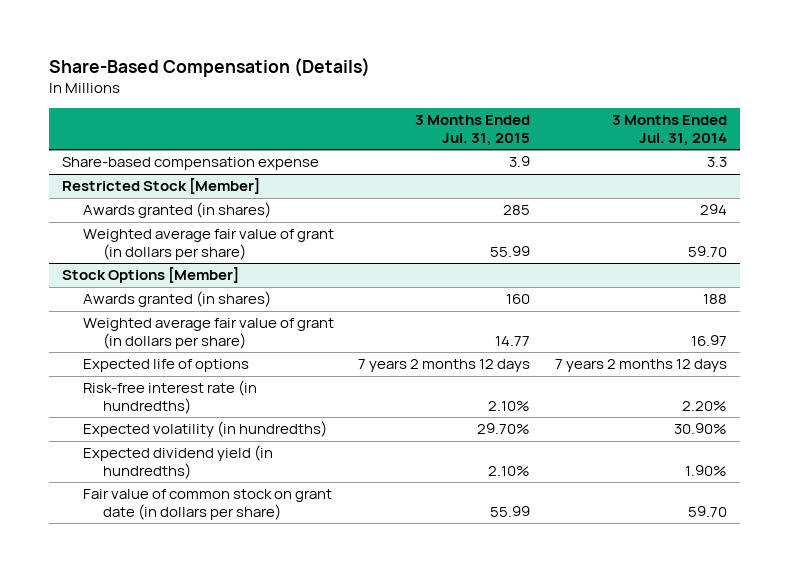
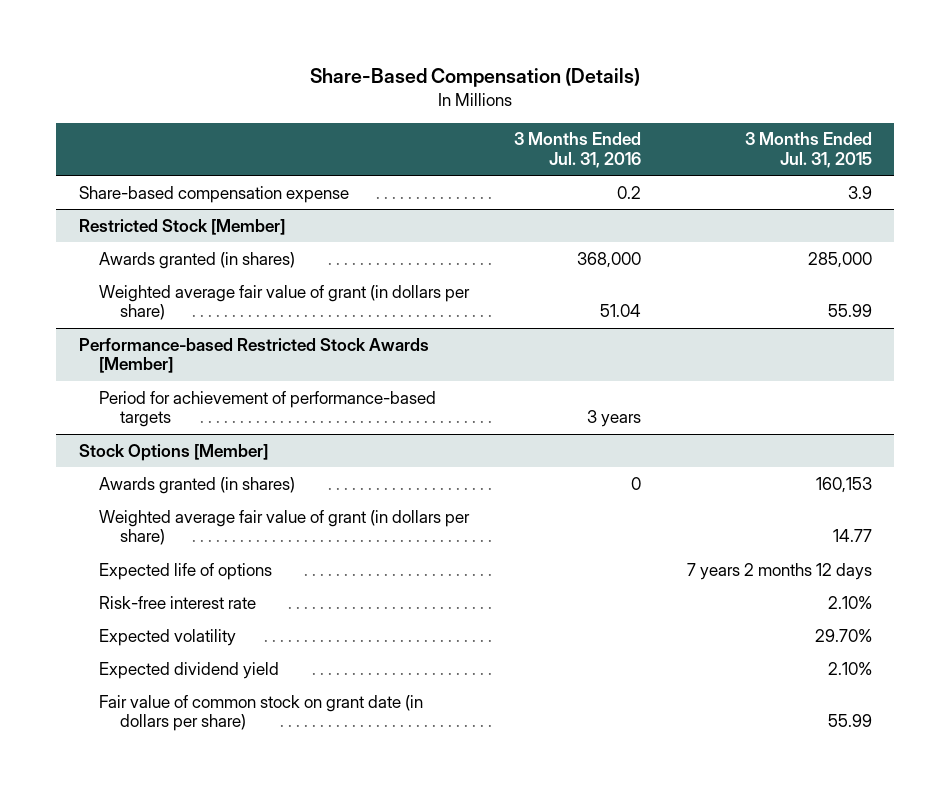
- | 3 Months Ended Jul. 31, 2015 | 3 Months Ended Jul. 31, 2014
+ | 3 Months Ended Jul. 31, 2016 | 3 Months Ended Jul. 31, 2015
@ Restricted Stock [Member]
- Awards granted (in shares) | 285 | 294
+ Awards granted (in shares) | 368,000 | 285,000
+ Performance-based Restricted Stock Awards [Member]
+ Period for achievement of performance-based targets | 3 years |
@ Stock Options [Member]
- Awards granted (in shares) | 160 | 188
+ Awards granted (in shares) | 0 | 160,153
- Risk-free interest rate (in hundredths) | 2.10% | 2.20%
- Expected volatility (in hundredths) | 29.70% | 30.90%
- Expected dividend yield (in hundredths) | 2.10% | 1.90%
+ Risk-free interest rate | | 2.10%
+ Expected volatility | | 29.70%
+ Expected dividend yield | | 2.10%

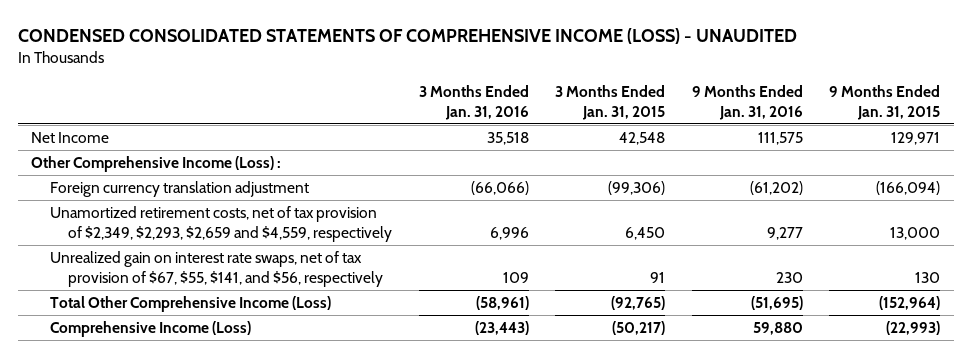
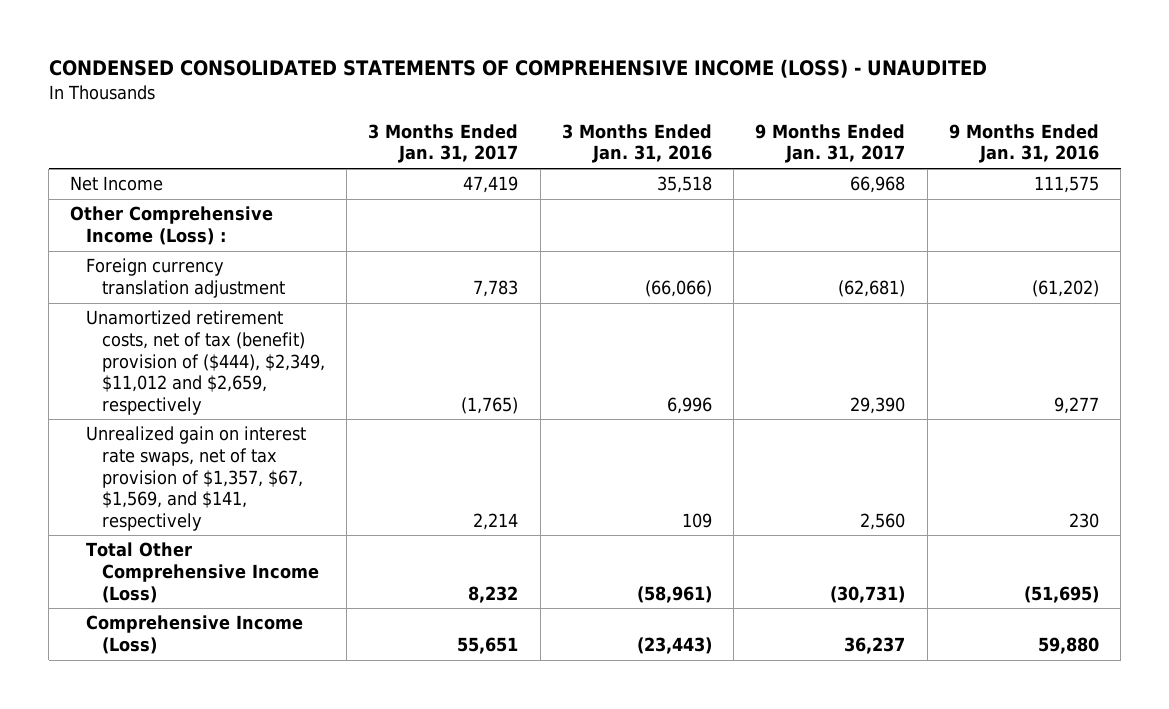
- | 3 Months Ended Jan. 31, 2016 | 3 Months Ended Jan. 31, 2015 | 9 Months Ended Jan. 31, 2016 | 9 Months Ended Jan. 31, 2015
+ | 3 Months Ended Jan. 31, 2017 | 3 Months Ended Jan. 31, 2016 | 9 Months Ended Jan. 31, 2017 | 9 Months Ended Jan. 31, 2016
- Unamortized retirement costs, net of tax provision of $2,349, $2,293, $2,659 and $4,559, respectively | 6,996 | 6,450 | 9,277 | 13,000
- Unrealized gain on interest rate swaps, net of tax provision of $67, $55, $141, and $56, respectively | 109 | 91 | 230 | 130
+ Unamortized retirement costs, net of tax (benefit) provision of ($444), $2,349, $11,012 and $2,659, respectively | (1,765) | 6,996 | 29,390 | 9,277
+ Unrealized gain on interest rate swaps, net of tax provision of $1,357, $67, $1,569, and $141, respectively | 2,214 | 109 | 2,560 | 230

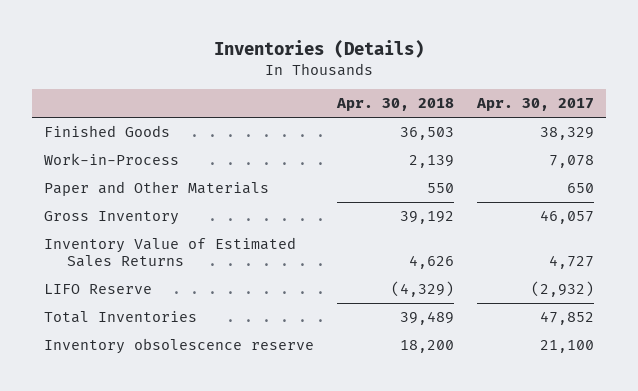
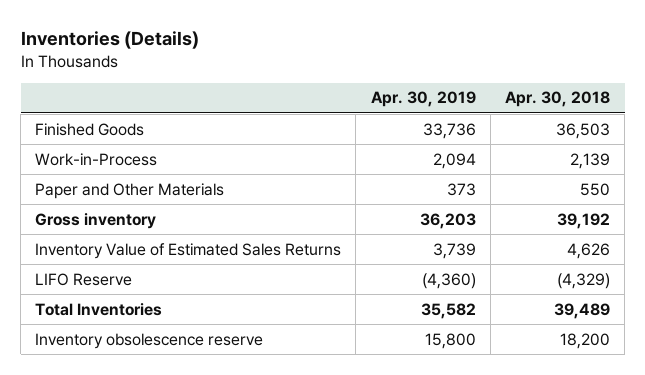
- | Apr. 30, 2018 | Apr. 30, 2017
+ | Apr. 30, 2019 | Apr. 30, 2018
- Gross Inventory | 39,192 | 46,057
+ Gross inventory | 36,203 | 39,192

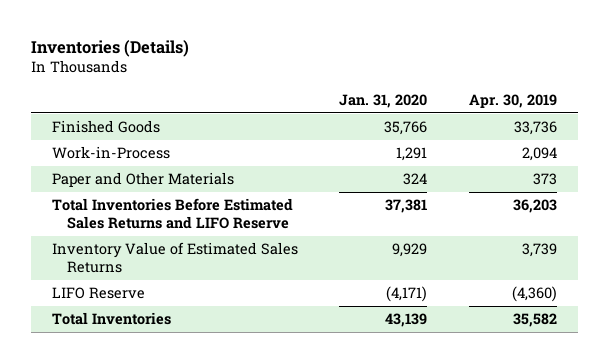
- | Apr. 30, 2019 | Apr. 30, 2018
+ | Jan. 31, 2020 | Apr. 30, 2019
- Gross inventory | 36,203 | 39,192
+ Total Inventories Before Estimated Sales Returns and LIFO Reserve | 37,381 | 36,203
- Inventory obsolescence reserve | 15,800 | 18,200

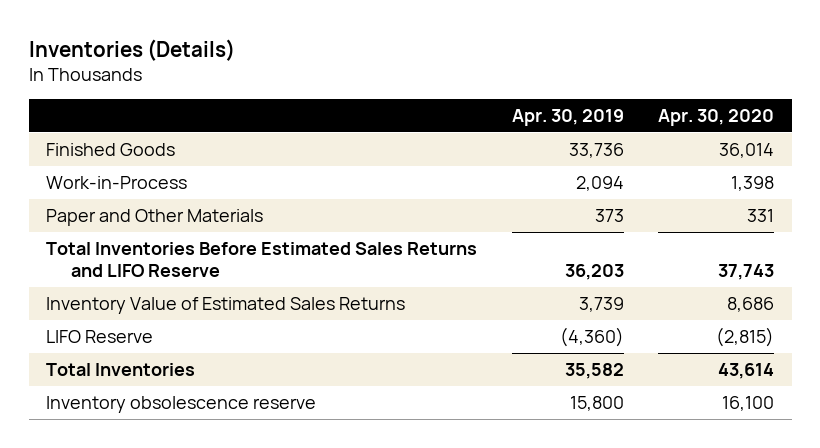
- | Jan. 31, 2020 | Apr. 30, 2019
+ | Apr. 30, 2019 | Apr. 30, 2020
+ Inventory obsolescence reserve | 15,800 | 16,100

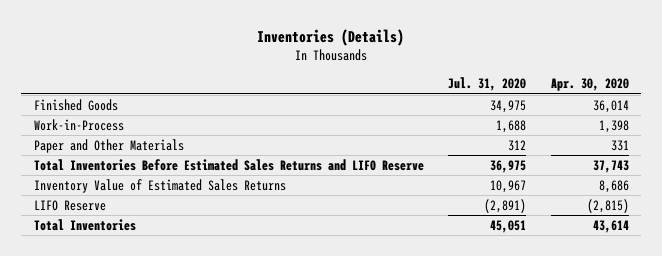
- | Apr. 30, 2019 | Apr. 30, 2020
+ | Jul. 31, 2020 | Apr. 30, 2020
- Inventory obsolescence reserve | 15,800 | 16,100

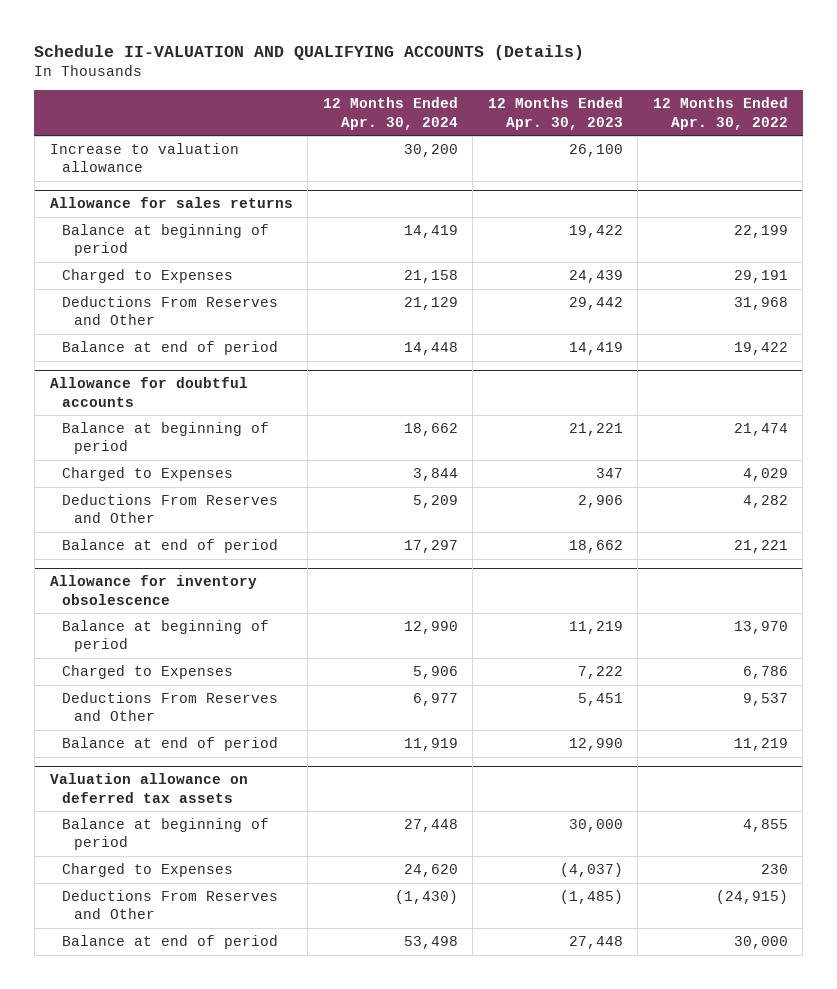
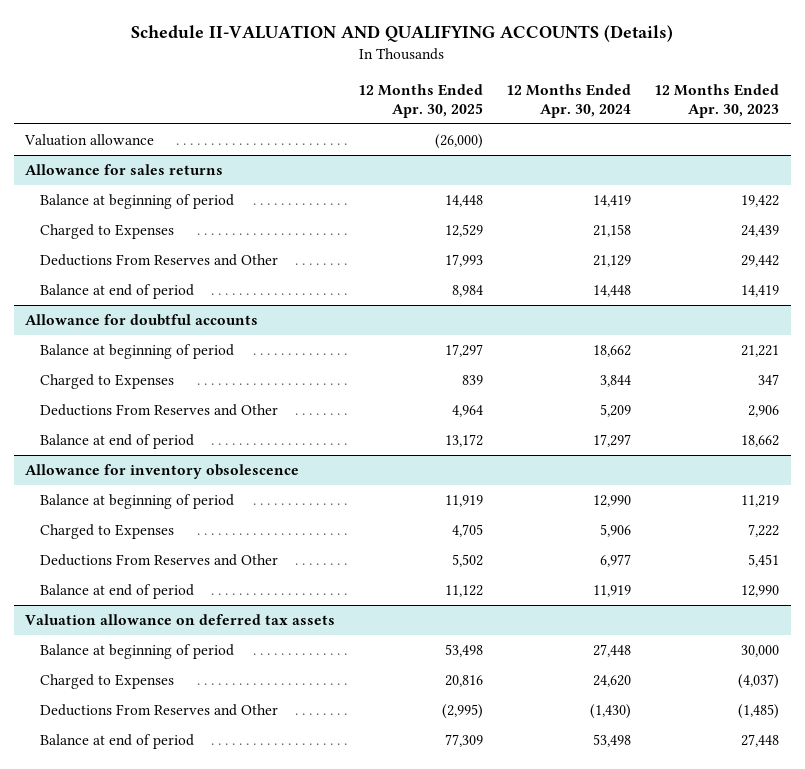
- | 12 Months Ended Apr. 30, 2024 | 12 Months Ended Apr. 30, 2023 | 12 Months Ended Apr. 30, 2022
+ | 12 Months Ended Apr. 30, 2025 | 12 Months Ended Apr. 30, 2024 | 12 Months Ended Apr. 30, 2023
- Increase to valuation allowance | 30,200 | 26,100 |
+ Valuation allowance | (26,000) | |

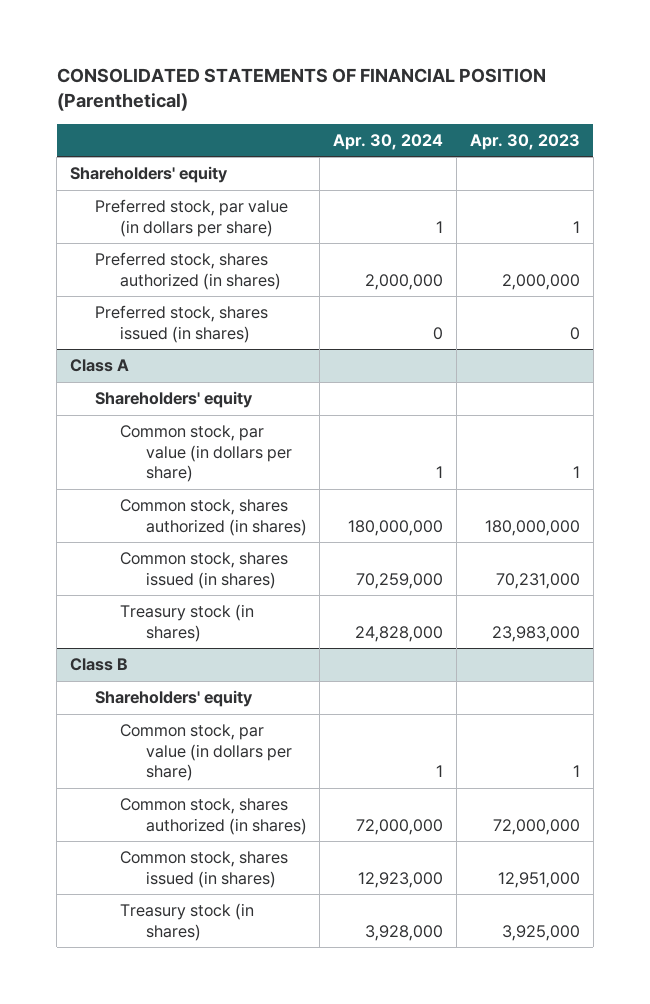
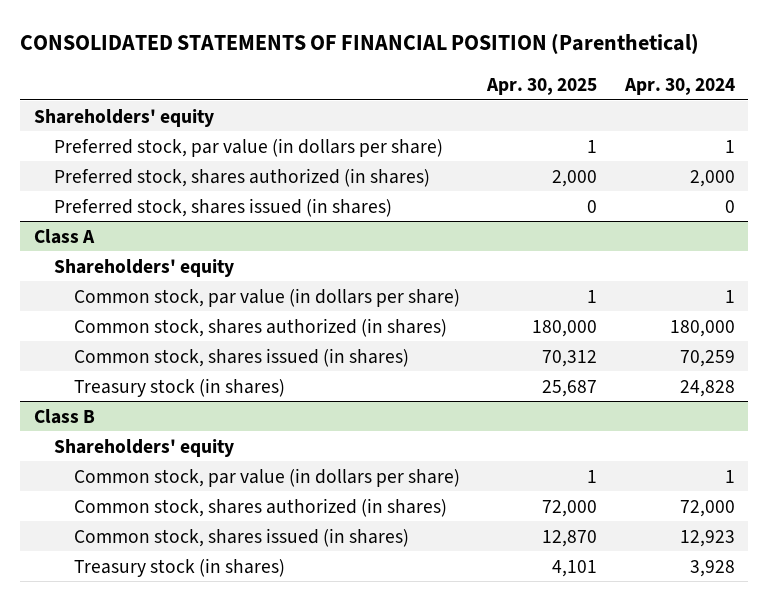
- | Apr. 30, 2024 | Apr. 30, 2023
+ | Apr. 30, 2025 | Apr. 30, 2024
- Preferred stock, shares authorized (in shares) | 2,000,000 | 2,000,000
+ Preferred stock, shares authorized (in shares) | 2,000 | 2,000
@ Class A
- Common stock, shares authorized (in shares) | 180,000,000 | 180,000,000
- Common stock, shares issued (in shares) | 70,259,000 | 70,231,000
- Treasury stock (in shares) | 24,828,000 | 23,983,000
+ Common stock, shares authorized (in shares) | 180,000 | 180,000
+ Common stock, shares issued (in shares) | 70,312 | 70,259
+ Treasury stock (in shares) | 25,687 | 24,828
@ Class B
- Common stock, shares authorized (in shares) | 72,000,000 | 72,000,000
- Common stock, shares issued (in shares) | 12,923,000 | 12,951,000
- Treasury stock (in shares) | 3,928,000 | 3,925,000
+ Common stock, shares authorized (in shares) | 72,000 | 72,000
+ Common stock, shares issued (in shares) | 12,870 | 12,923
+ Treasury stock (in shares) | 4,101 | 3,928

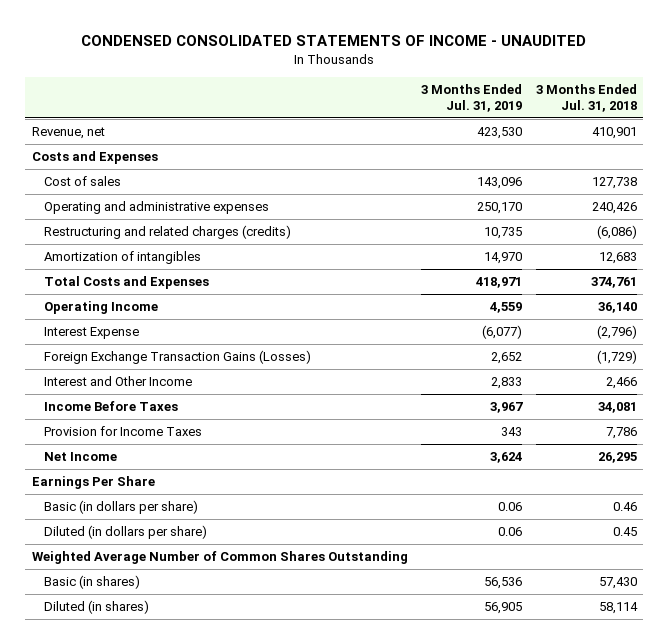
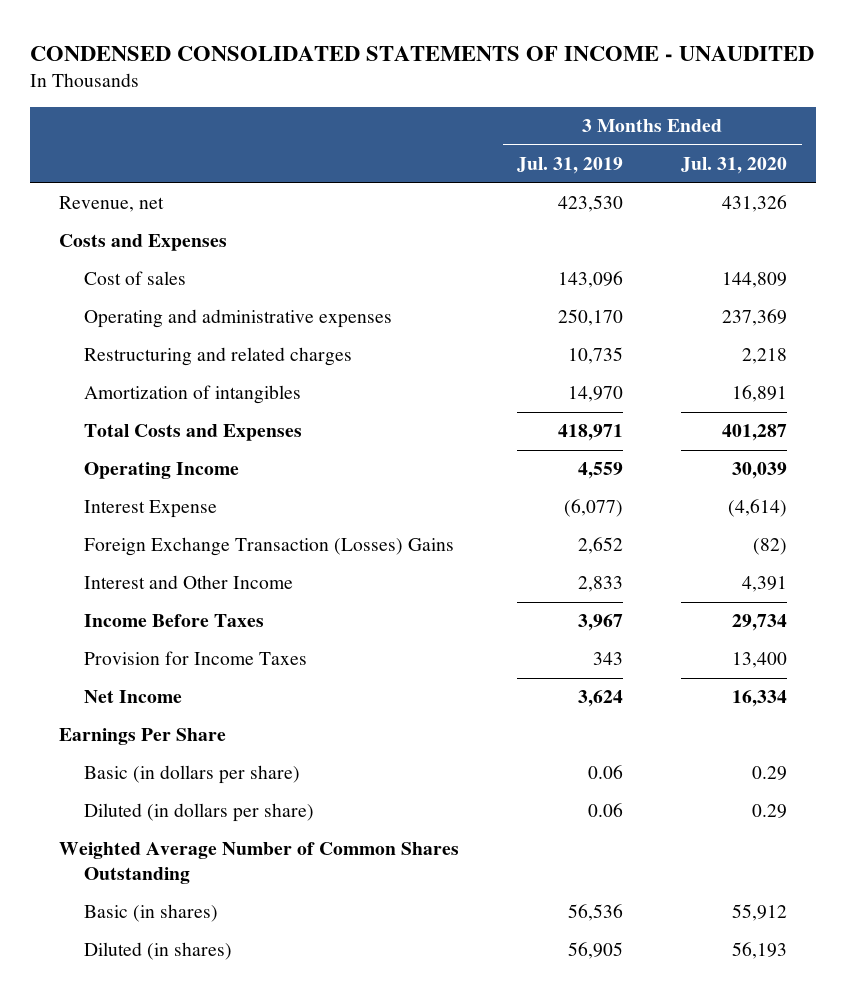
- | 3 Months Ended Jul. 31, 2019 | 3 Months Ended Jul. 31, 2018
+ | 3 Months Ended Jul. 31, 2019 | 3 Months Ended Jul. 31, 2020
- Restructuring and related charges (credits) | 10,735 | (6,086)
+ Restructuring and related charges | 10,735 | 2,218
- Foreign Exchange Transaction Gains (Losses) | 2,652 | (1,729)
+ Foreign Exchange Transaction (Losses) Gains | 2,652 | (82)

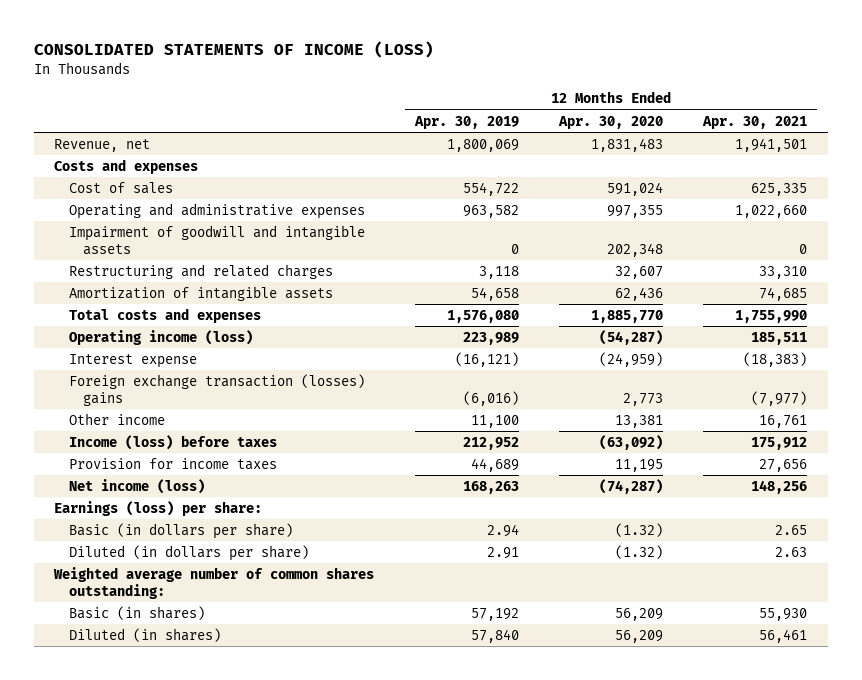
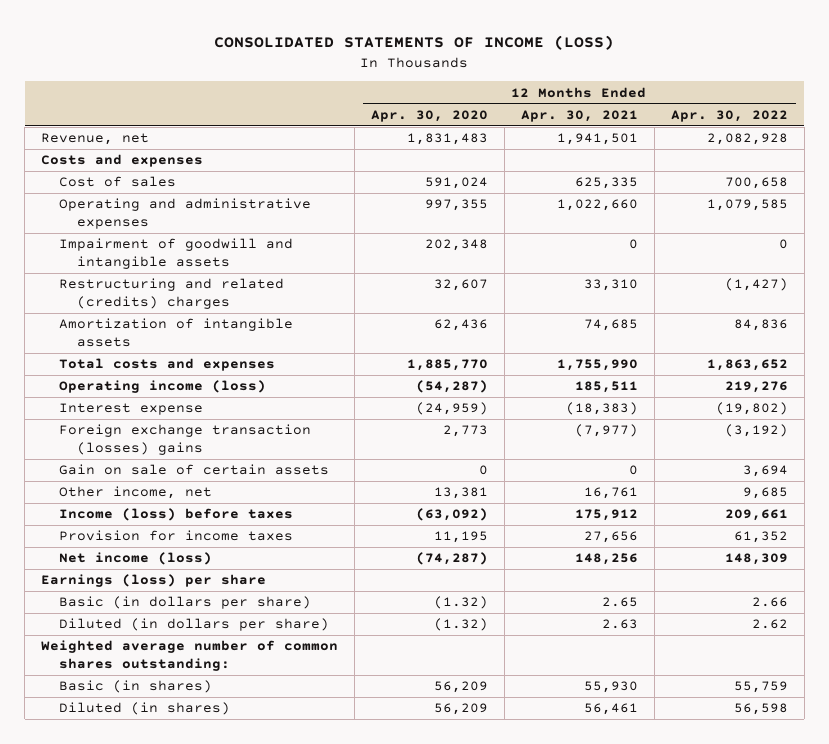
- | 12 Months Ended Apr. 30, 2019 | 12 Months Ended Apr. 30, 2020 | 12 Months Ended Apr. 30, 2021
+ | 12 Months Ended Apr. 30, 2020 | 12 Months Ended Apr. 30, 2021 | 12 Months Ended Apr. 30, 2022
- Restructuring and related charges | 3,118 | 32,607 | 33,310
+ Restructuring and related (credits) charges | 32,607 | 33,310 | (1,427)
- Other income | 11,100 | 13,381 | 16,761
+ Gain on sale of certain assets | 0 | 0 | 3,694
+ Other income, net | 13,381 | 16,761 | 9,685
- Earnings (loss) per share:
+ Earnings (loss) per share

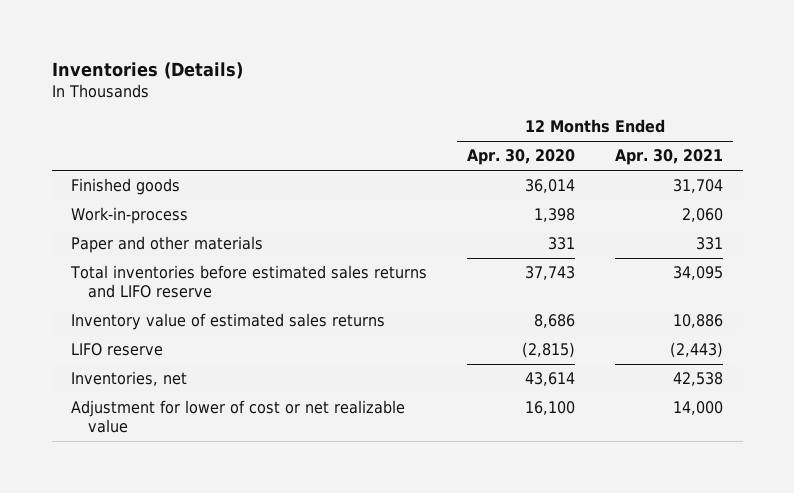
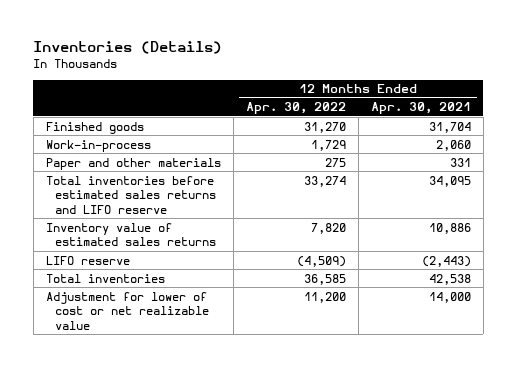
- | 12 Months Ended Apr. 30, 2020 | 12 Months Ended Apr. 30, 2021
+ | 12 Months Ended Apr. 30, 2022 | 12 Months Ended Apr. 30, 2021
- Inventories, net | 43,614 | 42,538
+ Total inventories | 36,585 | 42,538

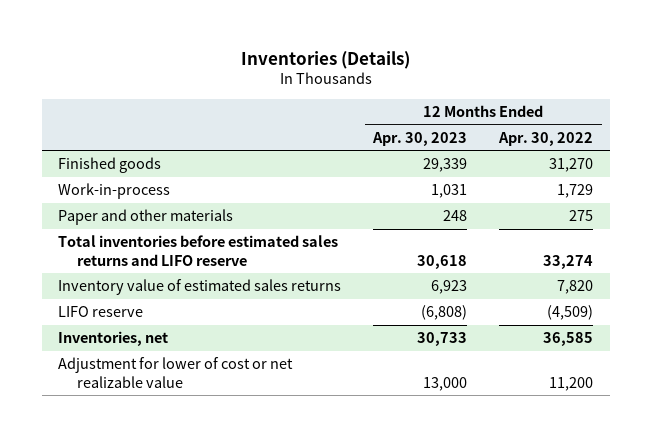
- | 12 Months Ended Apr. 30, 2022 | 12 Months Ended Apr. 30, 2021
+ | 12 Months Ended Apr. 30, 2023 | 12 Months Ended Apr. 30, 2022
- Total inventories | 36,585 | 42,538
+ Inventories, net | 30,733 | 36,585

